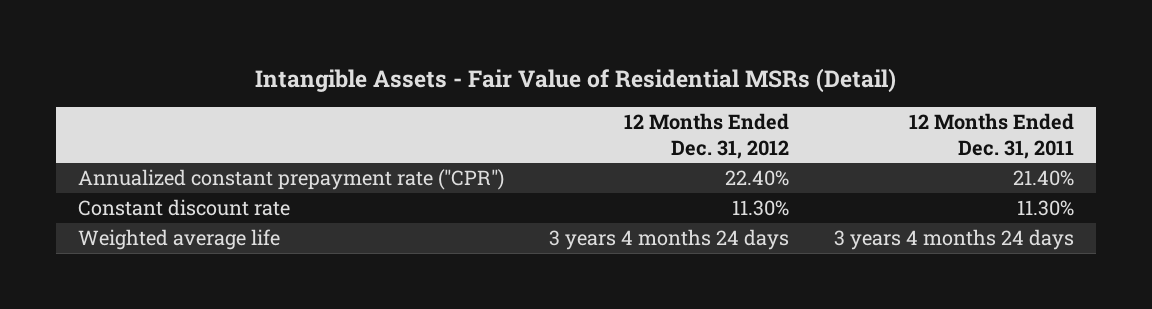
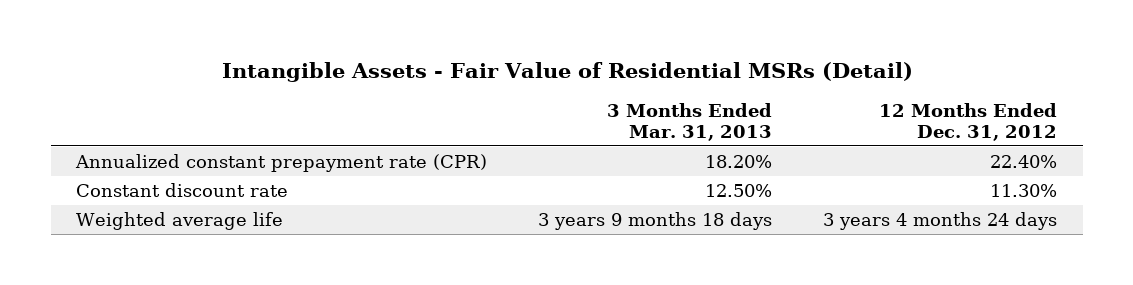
- | 12 Months Ended Dec. 31, 2012 | 12 Months Ended Dec. 31, 2011
+ | 3 Months Ended Mar. 31, 2013 | 12 Months Ended Dec. 31, 2012
- Annualized constant prepayment rate ("CPR") | 22.40% | 21.40%
+ Annualized constant prepayment rate (CPR) | 18.20% | 22.40%

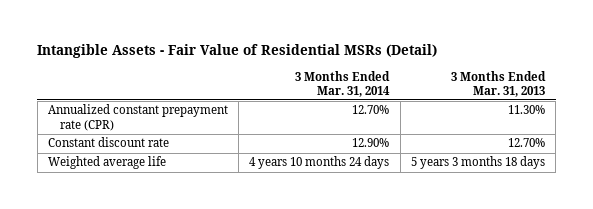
- | 3 Months Ended Mar. 31, 2013 | 12 Months Ended Dec. 31, 2012
+ | 3 Months Ended Mar. 31, 2014 | 3 Months Ended Mar. 31, 2013
- Annualized constant prepayment rate (CPR) | 18.20% | 22.40%
- Constant discount rate | 12.50% | 11.30%
- Weighted average life | 3 years 9 months 18 days | 3 years 4 months 24 days
+ Annualized constant prepayment rate (CPR) | 12.70% | 11.30%
+ Constant discount rate | 12.90% | 12.70%
+ Weighted average life | 4 years 10 months 24 days | 5 years 3 months 18 days

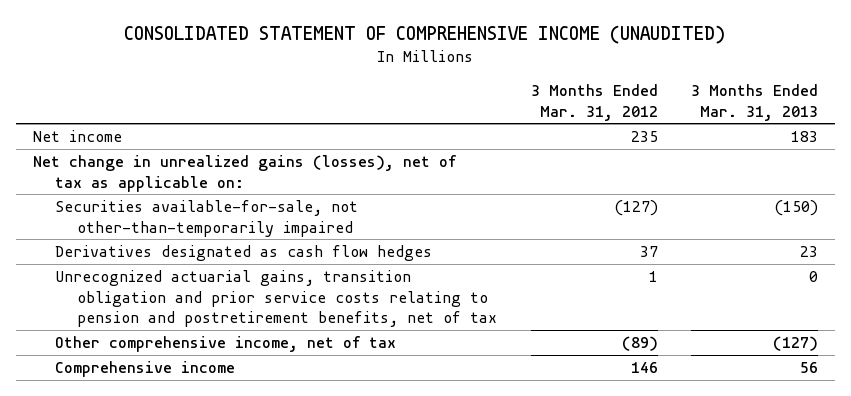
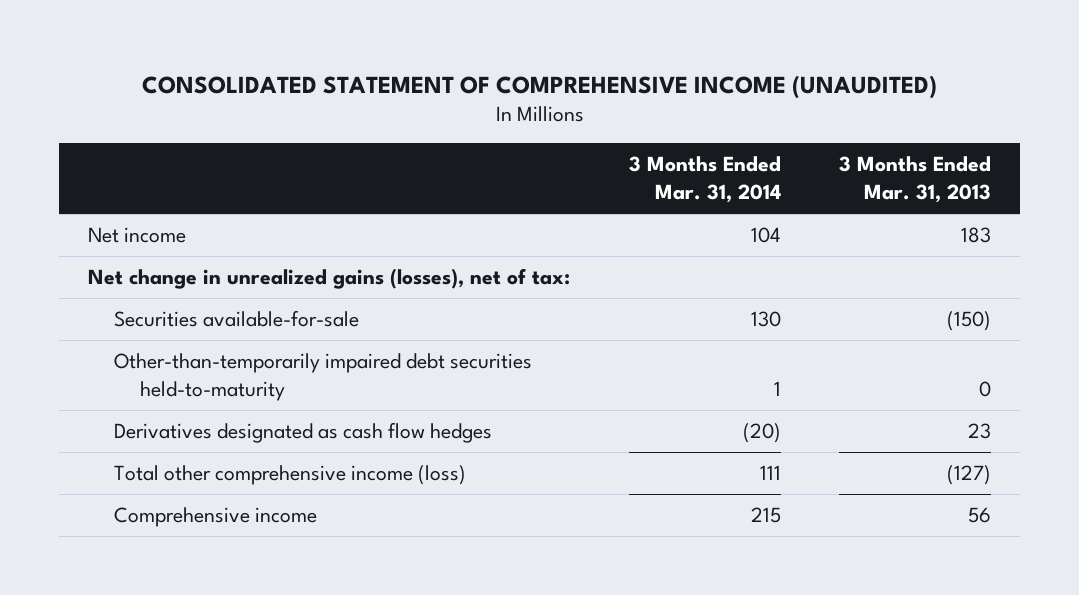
- | 3 Months Ended Mar. 31, 2012 | 3 Months Ended Mar. 31, 2013
+ | 3 Months Ended Mar. 31, 2014 | 3 Months Ended Mar. 31, 2013
- Net change in unrealized gains (losses), net of tax as applicable on:
- Securities available-for-sale, not other-than-temporarily impaired | (127) | (150)
+ Net change in unrealized gains (losses), net of tax:
+ Securities available-for-sale | 130 | (150)
+ Other-than-temporarily impaired debt securities held-to-maturity | 1 | 0
- Unrecognized actuarial gains, transition obligation and prior service costs relating to pension and postretirement benefits, net of tax | 1 | 0
- Other comprehensive income, net of tax | (89) | (127)
+ Total other comprehensive income (loss) | 111 | (127)

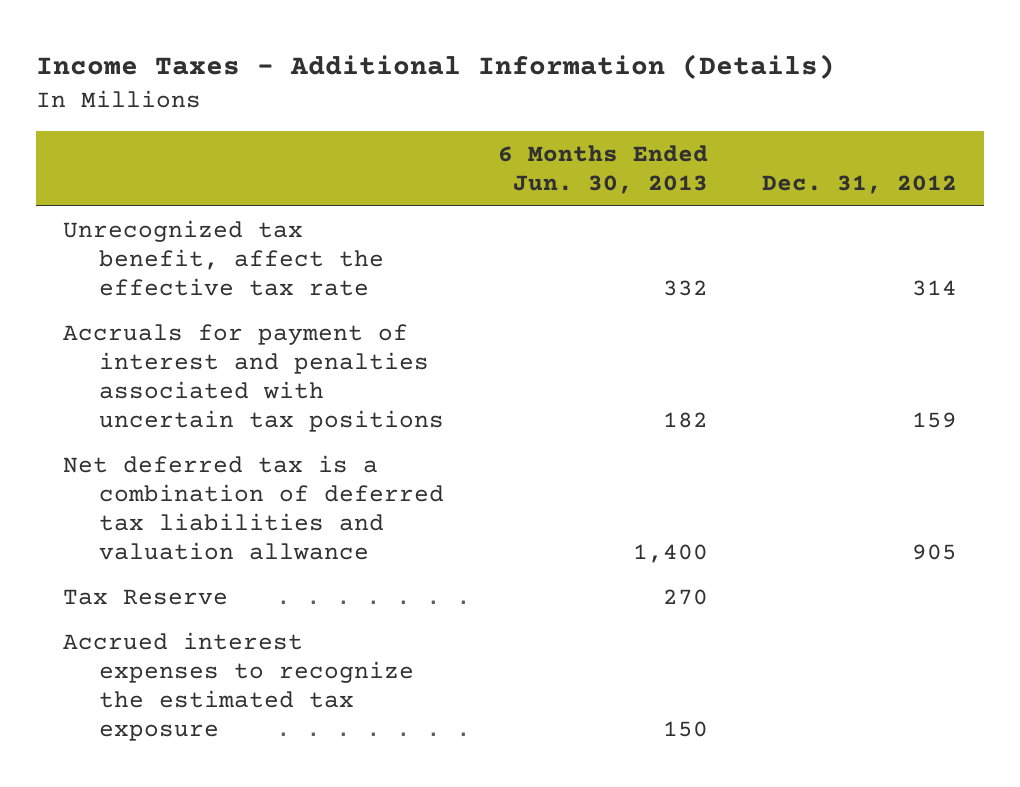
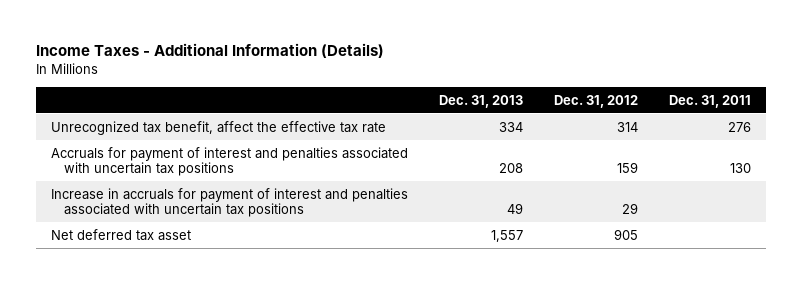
- | 6 Months Ended Jun. 30, 2013 | Dec. 31, 2012
+ | Dec. 31, 2013 | Dec. 31, 2012 | Dec. 31, 2011
- Net deferred tax is a combination of deferred tax liabilities and valuation allwance | 1,400 | 905
- Tax Reserve | 270 |
- Accrued interest expenses to recognize the estimated tax exposure | 150 |
+ Increase in accruals for payment of interest and penalties associated with uncertain tax positions | 49 | 29 |
+ Net deferred tax asset | 1,557 | 905 |

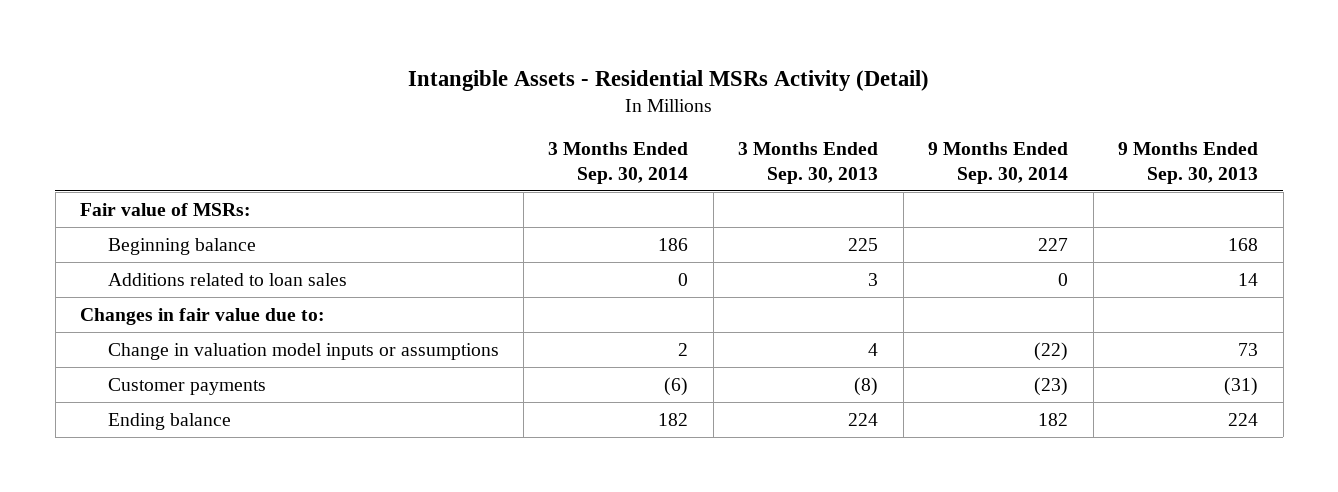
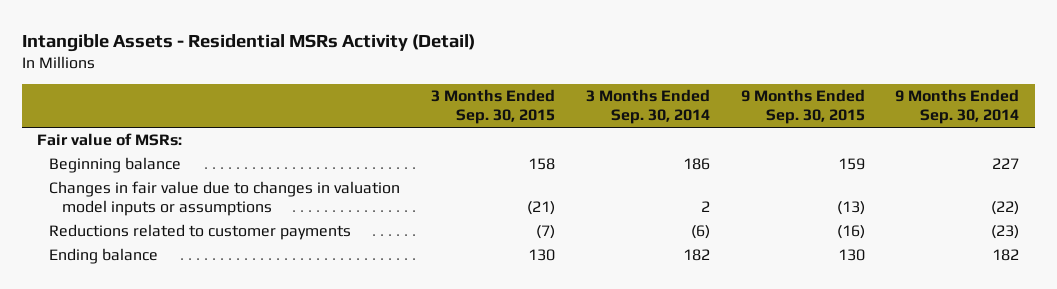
- | 3 Months Ended Sep. 30, 2014 | 3 Months Ended Sep. 30, 2013 | 9 Months Ended Sep. 30, 2014 | 9 Months Ended Sep. 30, 2013
+ | 3 Months Ended Sep. 30, 2015 | 3 Months Ended Sep. 30, 2014 | 9 Months Ended Sep. 30, 2015 | 9 Months Ended Sep. 30, 2014
- Additions related to loan sales | 0 | 3 | 0 | 14
- Changes in fair value due to:
- Change in valuation model inputs or assumptions | 2 | 4 | (22) | 73
- Customer payments | (6) | (8) | (23) | (31)
+ Changes in fair value due to changes in valuation model inputs or assumptions | (21) | 2 | (13) | (22)
+ Reductions related to customer payments | (7) | (6) | (16) | (23)

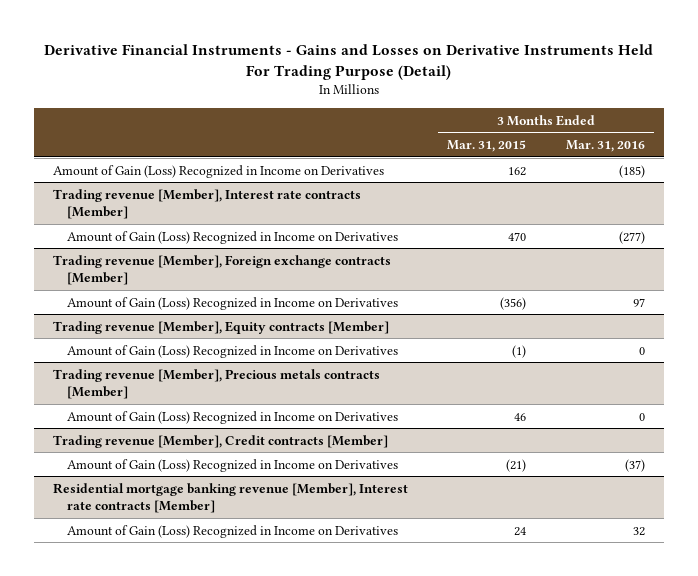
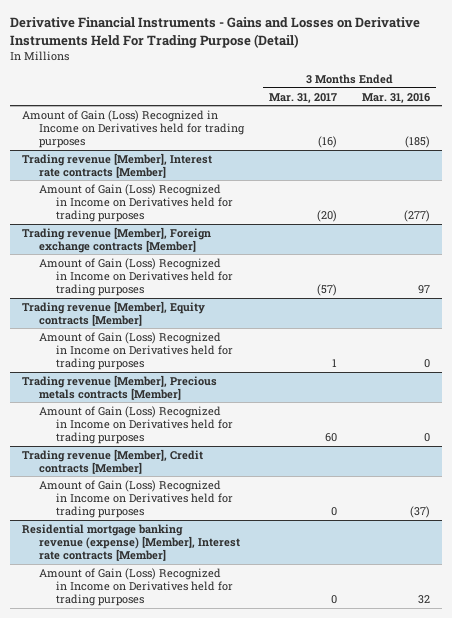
- | 3 Months Ended Mar. 31, 2015 | 3 Months Ended Mar. 31, 2016
+ | 3 Months Ended Mar. 31, 2017 | 3 Months Ended Mar. 31, 2016
- Amount of Gain (Loss) Recognized in Income on Derivatives | 162 | (185)
+ Amount of Gain (Loss) Recognized in Income on Derivatives held for trading purposes | (16) | (185)
@ Trading revenue [Member], Interest rate contracts [Member]
- Amount of Gain (Loss) Recognized in Income on Derivatives | 470 | (277)
+ Amount of Gain (Loss) Recognized in Income on Derivatives held for trading purposes | (20) | (277)
@ Trading revenue [Member], Foreign exchange contracts [Member]
- Amount of Gain (Loss) Recognized in Income on Derivatives | (356) | 97
+ Amount of Gain (Loss) Recognized in Income on Derivatives held for trading purposes | (57) | 97
@ Trading revenue [Member], Equity contracts [Member]
- Amount of Gain (Loss) Recognized in Income on Derivatives | (1) | 0
+ Amount of Gain (Loss) Recognized in Income on Derivatives held for trading purposes | 1 | 0
@ Trading revenue [Member], Precious metals contracts [Member]
- Amount of Gain (Loss) Recognized in Income on Derivatives | 46 | 0
+ Amount of Gain (Loss) Recognized in Income on Derivatives held for trading purposes | 60 | 0
@ Trading revenue [Member], Credit contracts [Member]
- Amount of Gain (Loss) Recognized in Income on Derivatives | (21) | (37)
- Residential mortgage banking revenue [Member], Interest rate contracts [Member]
- Amount of Gain (Loss) Recognized in Income on Derivatives | 24 | 32
@ Trading revenue [Member], Credit contracts [Member]
+ Amount of Gain (Loss) Recognized in Income on Derivatives held for trading purposes | 0 | (37)
+ Residential mortgage banking revenue (expense) [Member], Interest rate contracts [Member]
+ Amount of Gain (Loss) Recognized in Income on Derivatives held for trading purposes | 0 | 32

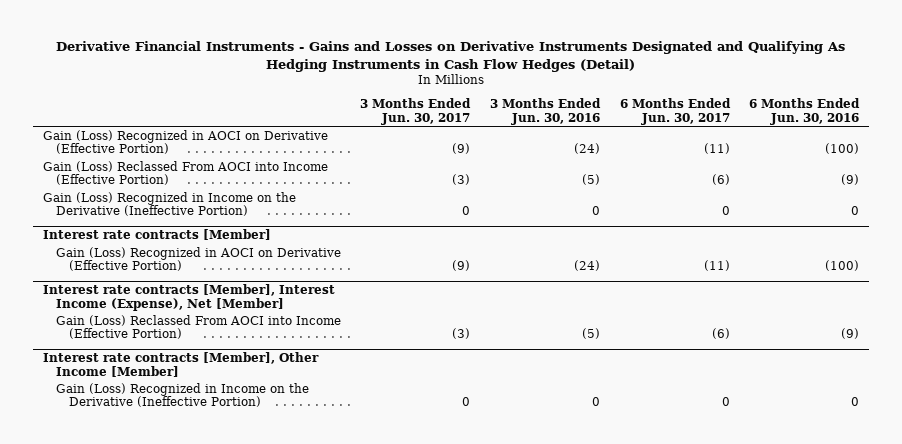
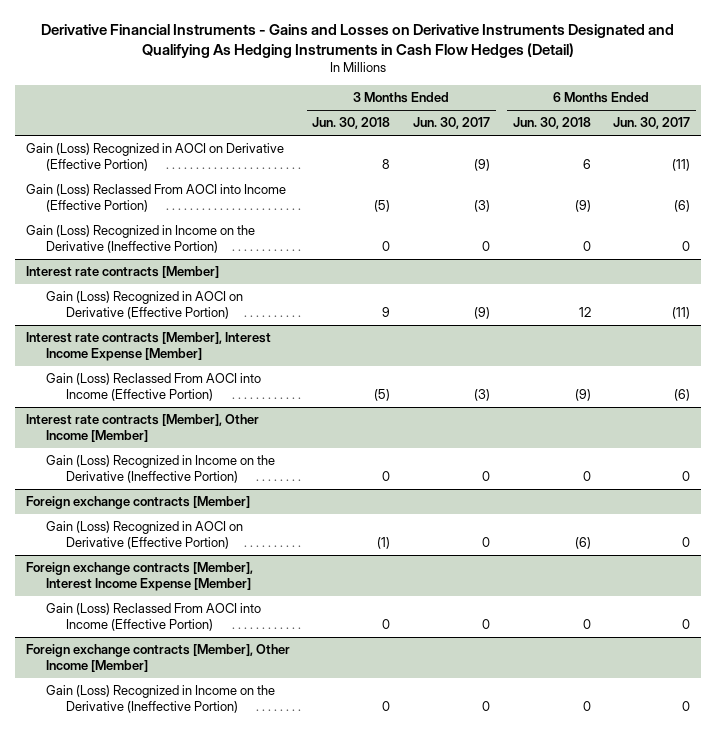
- | 3 Months Ended Jun. 30, 2017 | 3 Months Ended Jun. 30, 2016 | 6 Months Ended Jun. 30, 2017 | 6 Months Ended Jun. 30, 2016
+ | 3 Months Ended Jun. 30, 2018 | 3 Months Ended Jun. 30, 2017 | 6 Months Ended Jun. 30, 2018 | 6 Months Ended Jun. 30, 2017
- Interest rate contracts [Member], Interest Income (Expense), Net [Member]
+ Interest rate contracts [Member], Interest Income Expense [Member]
+ Foreign exchange contracts [Member]
+ Gain (Loss) Recognized in AOCI on Derivative (Effective Portion) | (1) | 0 | (6) | 0
+ Foreign exchange contracts [Member], Interest Income Expense [Member]
+ Gain (Loss) Reclassed From AOCI into Income (Effective Portion) | 0 | 0 | 0 | 0
+ Foreign exchange contracts [Member], Other Income [Member]
+ Gain (Loss) Recognized in Income on the Derivative (Ineffective Portion) | 0 | 0 | 0 | 0

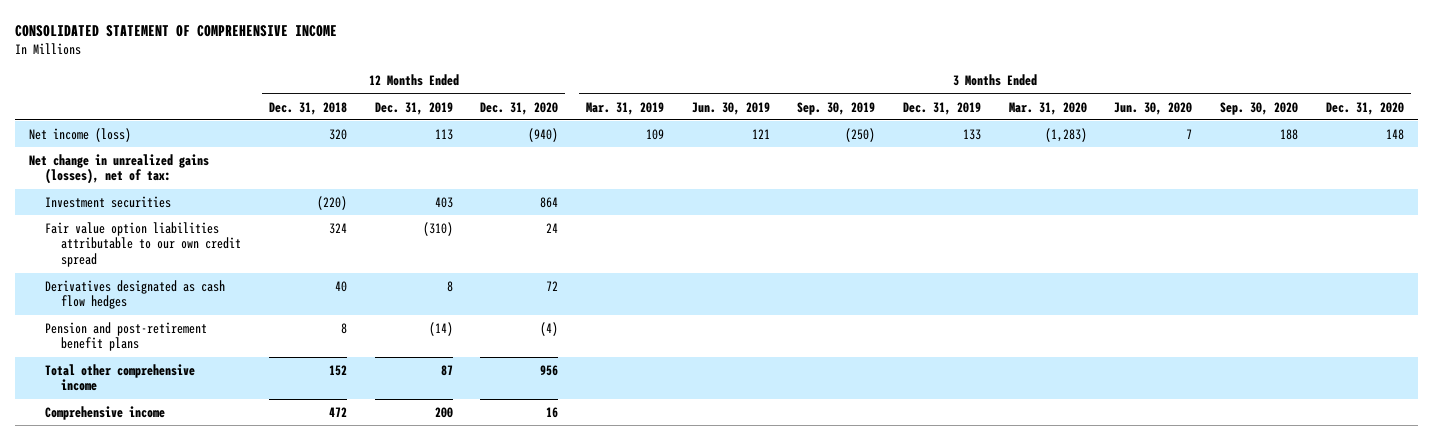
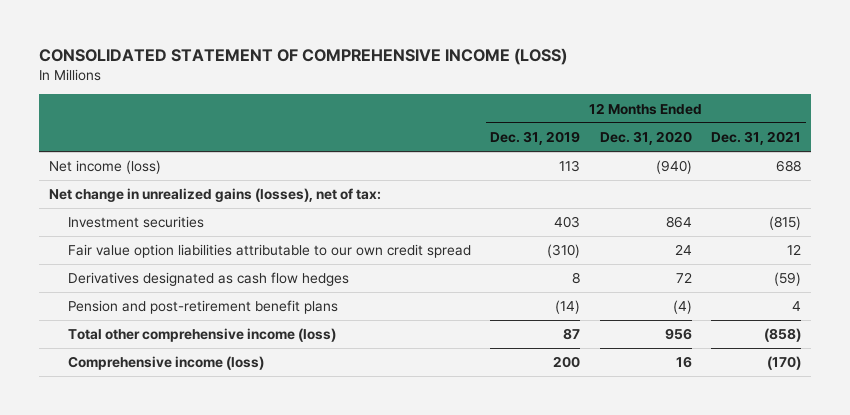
- CONSOLIDATED STATEMENT OF COMPREHENSIVE INCOME
+ CONSOLIDATED STATEMENT OF COMPREHENSIVE INCOME (LOSS)
- | 12 Months Ended Dec. 31, 2018 | 12 Months Ended Dec. 31, 2019 | 12 Months Ended Dec. 31, 2020 | 3 Months Ended Mar. 31, 2019 | 3 Months Ended Jun. 30, 2019 | 3 Months Ended Sep. 30, 2019 | 3 Months Ended Dec. 31, 2019 | 3 Months Ended Mar. 31, 2020 | 3 Months Ended Jun. 30, 2020 | 3 Months Ended Sep. 30, 2020 | 3 Months Ended Dec. 31, 2020
+ | 12 Months Ended Dec. 31, 2019 | 12 Months Ended Dec. 31, 2020 | 12 Months Ended Dec. 31, 2021
- Total other comprehensive income | 152 | 87 | 956 | | | | | | | |
- Comprehensive income | 472 | 200 | 16 | | | | | | | |
+ Total other comprehensive income (loss) | 87 | 956 | (858)
+ Comprehensive income (loss) | 200 | 16 | (170)

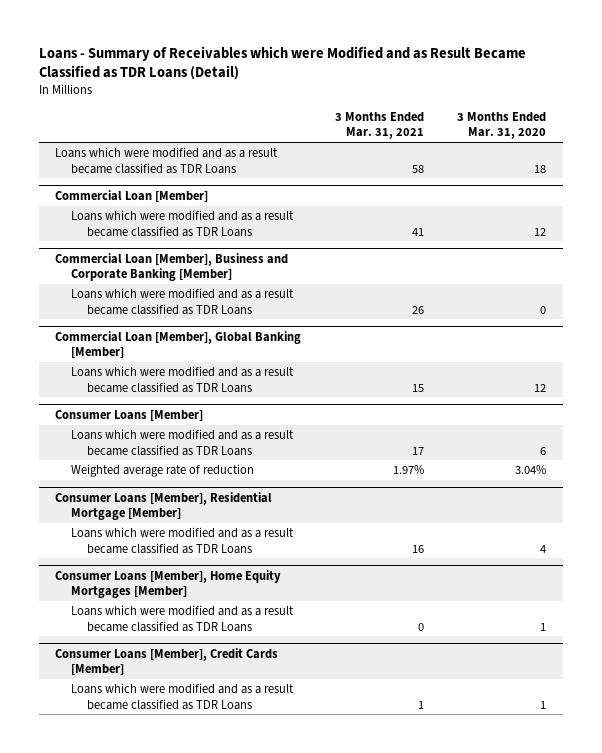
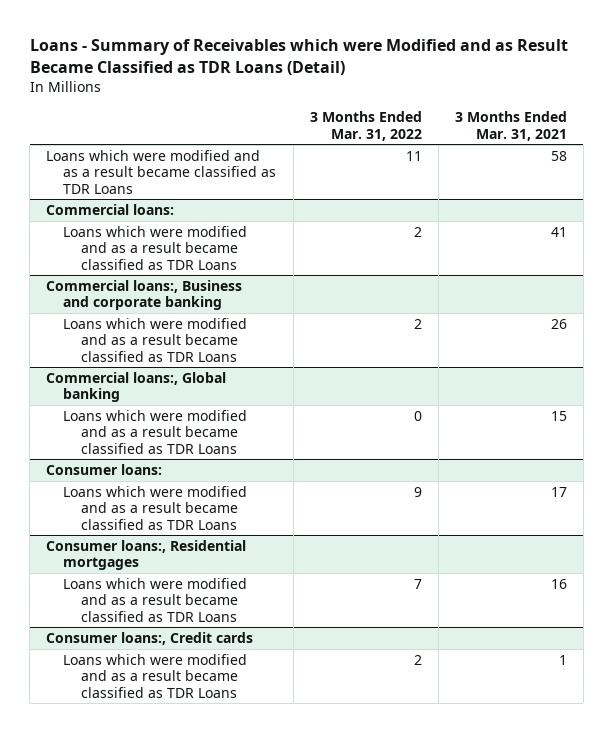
- | 3 Months Ended Mar. 31, 2021 | 3 Months Ended Mar. 31, 2020
+ | 3 Months Ended Mar. 31, 2022 | 3 Months Ended Mar. 31, 2021
- Commercial Loan [Member]
+ Commercial loans:
- Commercial Loan [Member], Business and Corporate Banking [Member]
+ Commercial loans:, Business and corporate banking
- Commercial Loan [Member], Global Banking [Member]
+ Commercial loans:, Global banking
- Consumer Loans [Member]
+ Consumer loans:
- Weighted average rate of reduction | 1.97% | 3.04%
- Consumer Loans [Member], Residential Mortgage [Member]
+ Consumer loans:, Residential mortgages
- Consumer Loans [Member], Home Equity Mortgages [Member]
- Loans which were modified and as a result became classified as TDR Loans | 0 | 1
- Consumer Loans [Member], Credit Cards [Member]
+ Consumer loans:, Credit cards

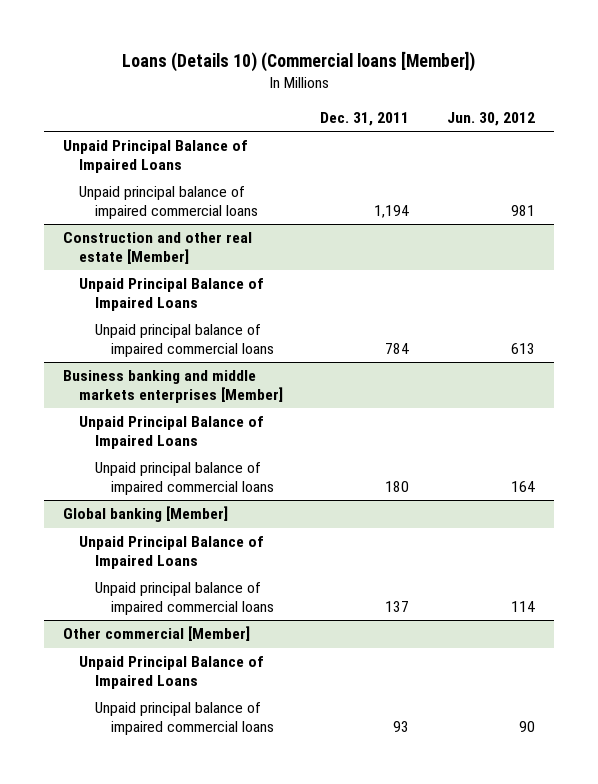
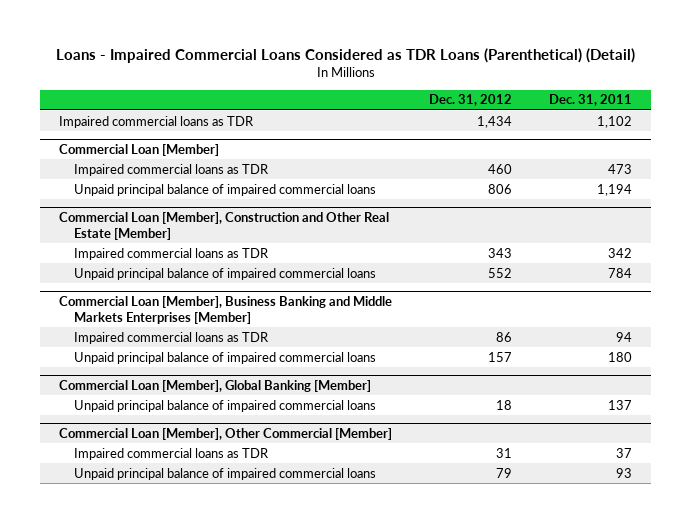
- Loans (Details 10) (Commercial loans [Member])
+ Loans - Impaired Commercial Loans Considered as TDR Loans (Parenthetical) (Detail)
- | Dec. 31, 2011 | Jun. 30, 2012
+ | Dec. 31, 2012 | Dec. 31, 2011
- Unpaid Principal Balance of Impaired Loans
+ Impaired commercial loans as TDR | 1,434 | 1,102
+ Commercial Loan [Member]
+ Impaired commercial loans as TDR | 460 | 473
- Construction and other real estate [Member]
- Unpaid Principal Balance of Impaired Loans
+ Commercial Loan [Member], Construction and Other Real Estate [Member]
+ Impaired commercial loans as TDR | 343 | 342
- Business banking and middle markets enterprises [Member]
- Unpaid Principal Balance of Impaired Loans
+ Commercial Loan [Member], Business Banking and Middle Markets Enterprises [Member]
+ Impaired commercial loans as TDR | 86 | 94
- Global banking [Member]
- Unpaid Principal Balance of Impaired Loans
+ Commercial Loan [Member], Global Banking [Member]
- Other commercial [Member]
- Unpaid Principal Balance of Impaired Loans
+ Commercial Loan [Member], Other Commercial [Member]
+ Impaired commercial loans as TDR | 31 | 37

